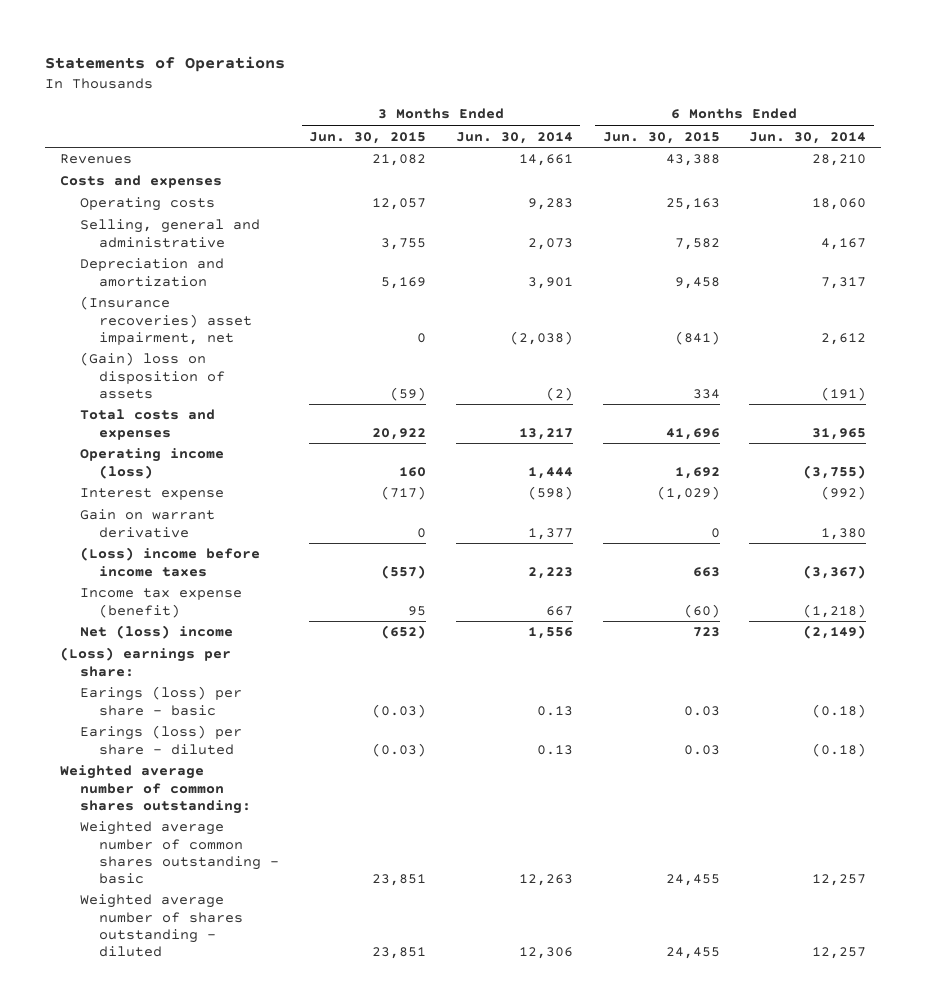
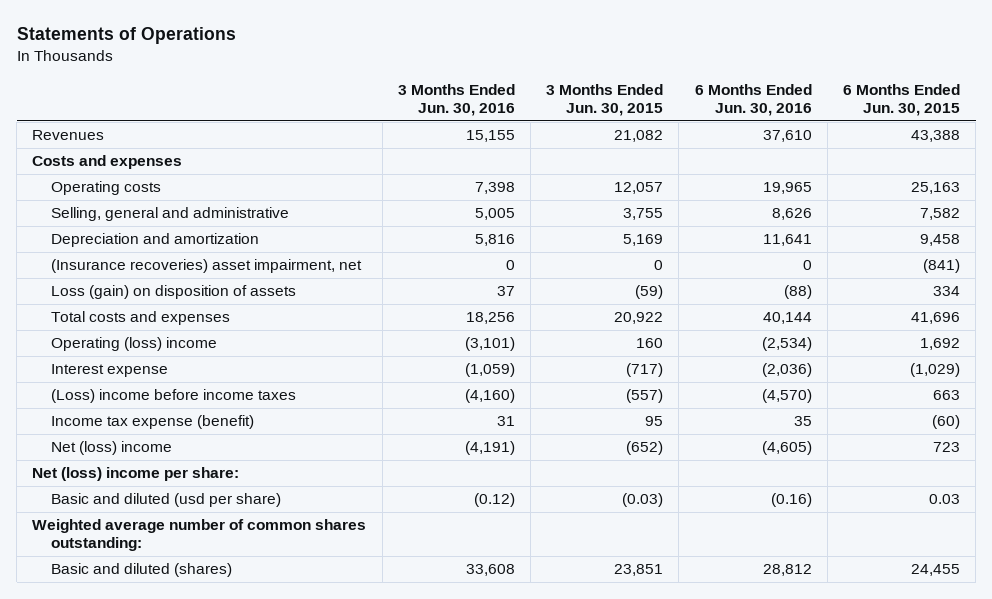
- | 3 Months Ended Jun. 30, 2015 | 3 Months Ended Jun. 30, 2014 | 6 Months Ended Jun. 30, 2015 | 6 Months Ended Jun. 30, 2014
+ | 3 Months Ended Jun. 30, 2016 | 3 Months Ended Jun. 30, 2015 | 6 Months Ended Jun. 30, 2016 | 6 Months Ended Jun. 30, 2015
- (Gain) loss on disposition of assets | (59) | (2) | 334 | (191)
+ Loss (gain) on disposition of assets | 37 | (59) | (88) | 334
- Operating income (loss) | 160 | 1,444 | 1,692 | (3,755)
+ Operating (loss) income | (3,101) | 160 | (2,534) | 1,692
- Gain on warrant derivative | 0 | 1,377 | 0 | 1,380
- (Loss) earnings per share:
- Earings (loss) per share - basic | (0.03) | 0.13 | 0.03 | (0.18)
- Earings (loss) per share - diluted | (0.03) | 0.13 | 0.03 | (0.18)
+ Net (loss) income per share:
+ Basic and diluted (usd per share) | (0.12) | (0.03) | (0.16) | 0.03
- Weighted average number of common shares outstanding - basic | 23,851 | 12,263 | 24,455 | 12,257
- Weighted average number of shares outstanding - diluted | 23,851 | 12,306 | 24,455 | 12,257
+ Basic and diluted (shares) | 33,608 | 23,851 | 28,812 | 24,455

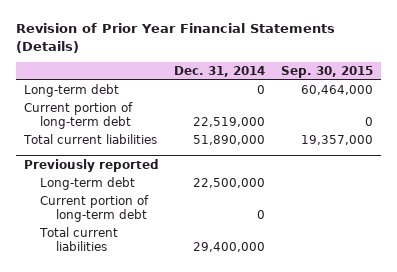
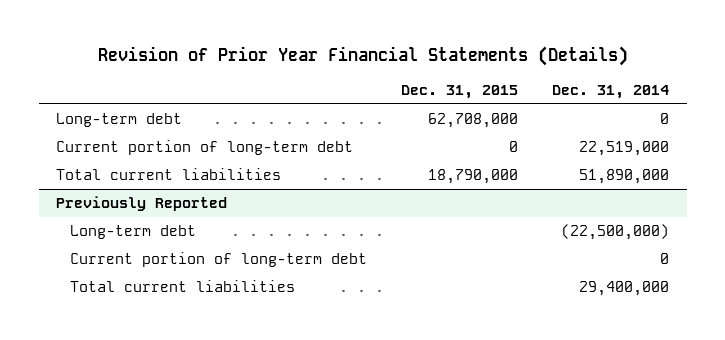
- | Dec. 31, 2014 | Sep. 30, 2015
+ | Dec. 31, 2015 | Dec. 31, 2014
- Previously reported
- Long-term debt | 22,500,000 |
+ Previously Reported
+ Long-term debt | | (22,500,000)

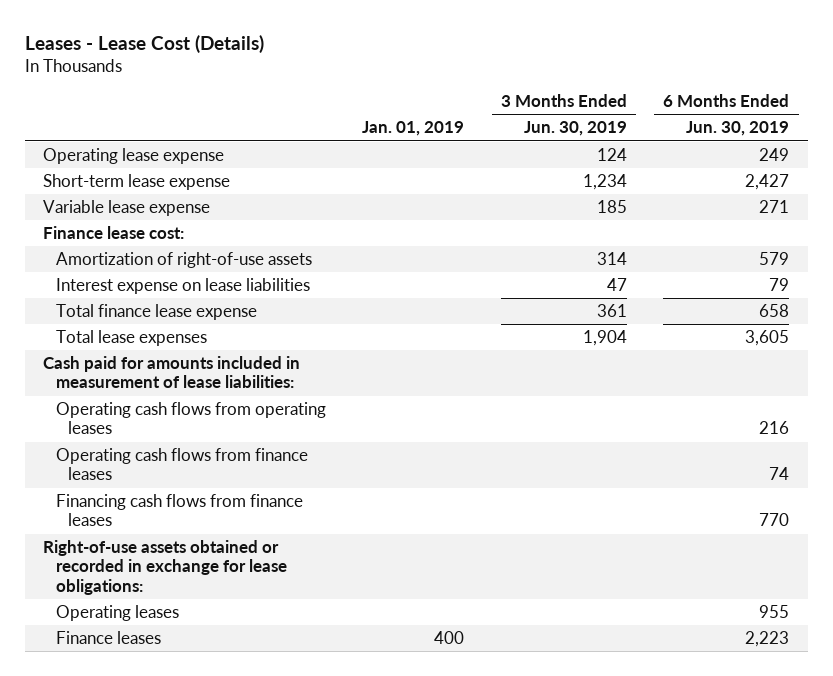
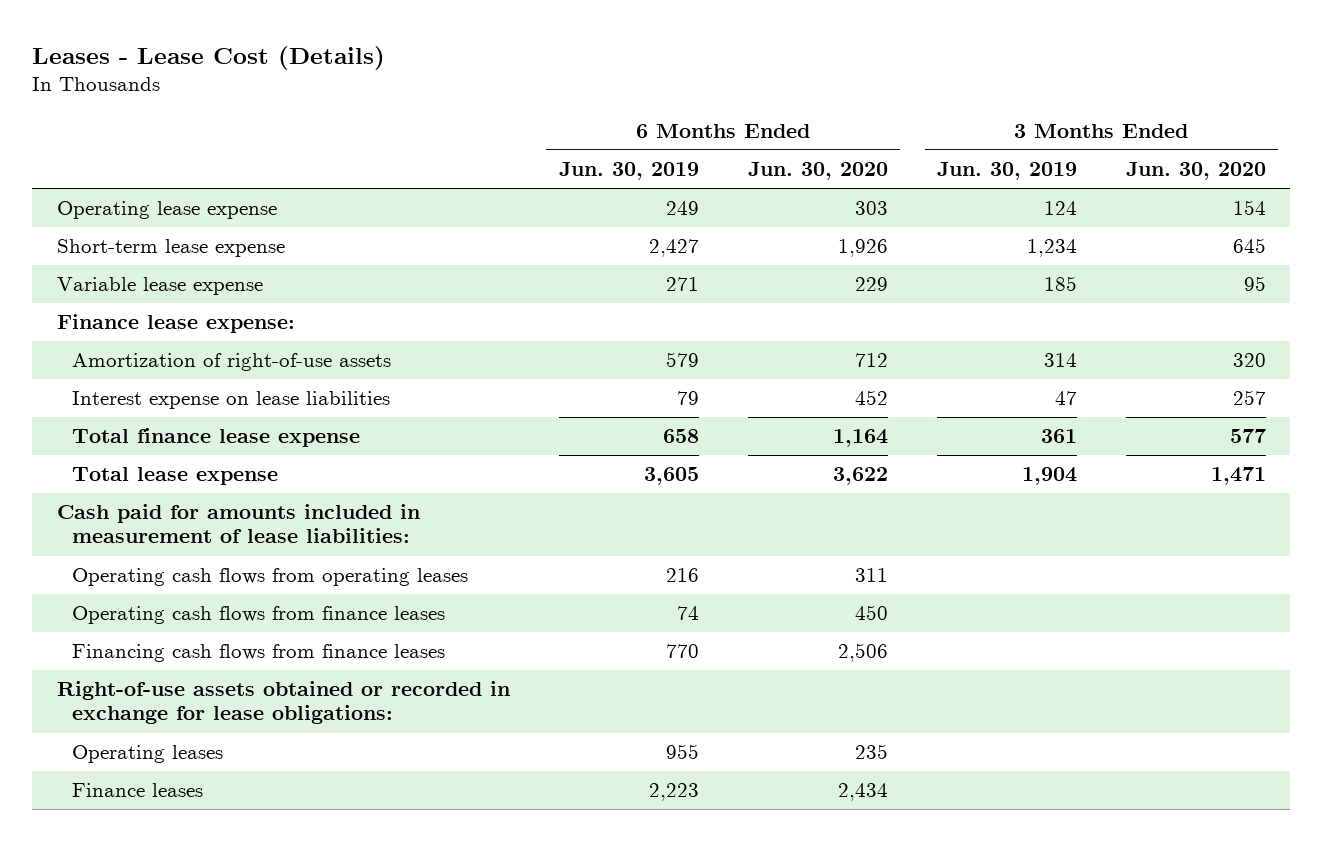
- | Jan. 01, 2019 | 3 Months Ended Jun. 30, 2019 | 6 Months Ended Jun. 30, 2019
+ | 6 Months Ended Jun. 30, 2019 | 6 Months Ended Jun. 30, 2020 | 3 Months Ended Jun. 30, 2019 | 3 Months Ended Jun. 30, 2020
- Finance lease cost:
+ Finance lease expense:
- Total lease expenses | | 1,904 | 3,605
+ Total lease expense | 3,605 | 3,622 | 1,904 | 1,471

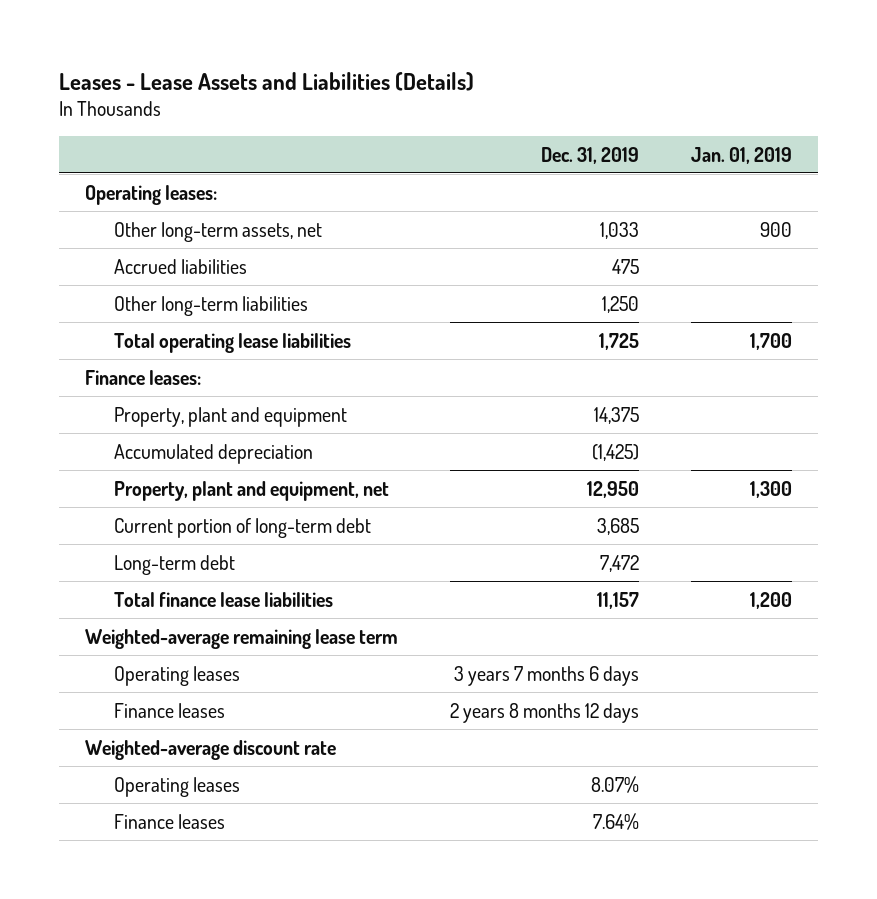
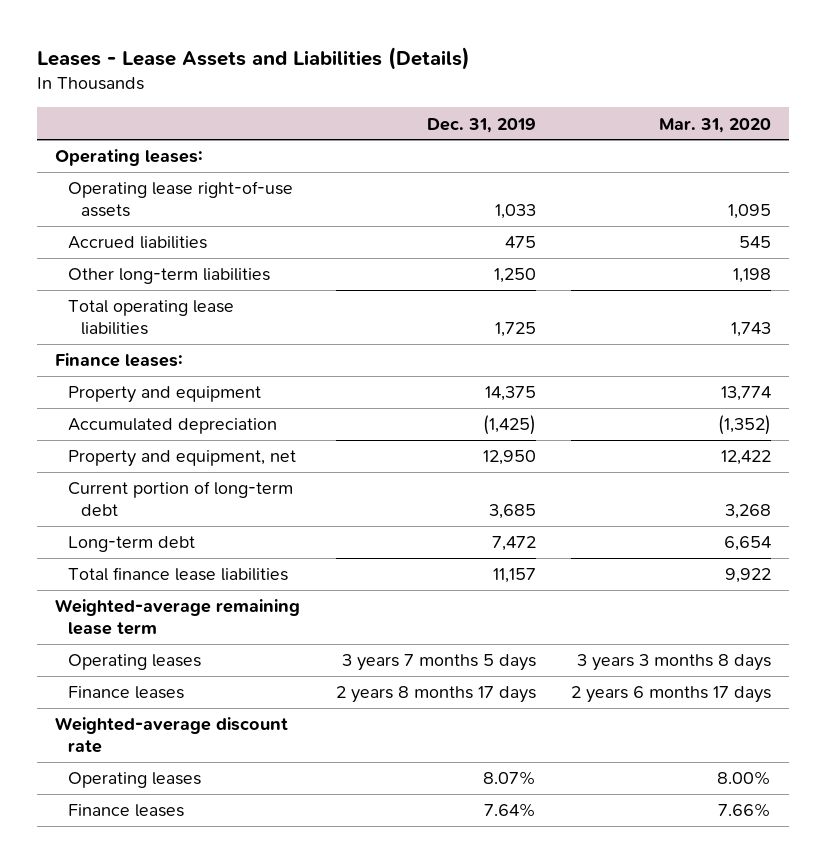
- | Dec. 31, 2019 | Jan. 01, 2019
+ | Dec. 31, 2019 | Mar. 31, 2020
- Other long-term assets, net | 1,033 | 900
+ Operating lease right-of-use assets | 1,033 | 1,095
- Property, plant and equipment | 14,375 |
+ Property and equipment | 14,375 | 13,774
- Property, plant and equipment, net | 12,950 | 1,300
+ Property and equipment, net | 12,950 | 12,422
- Operating leases | 3 years 7 months 6 days |
- Finance leases | 2 years 8 months 12 days |
+ Operating leases | 3 years 7 months 5 days | 3 years 3 months 8 days
+ Finance leases | 2 years 8 months 17 days | 2 years 6 months 17 days

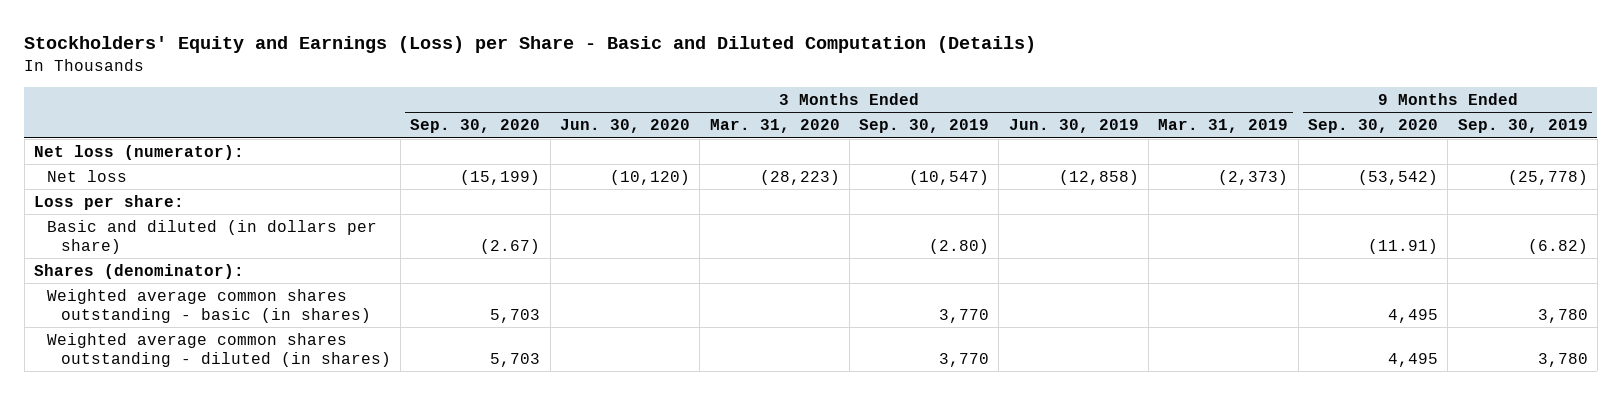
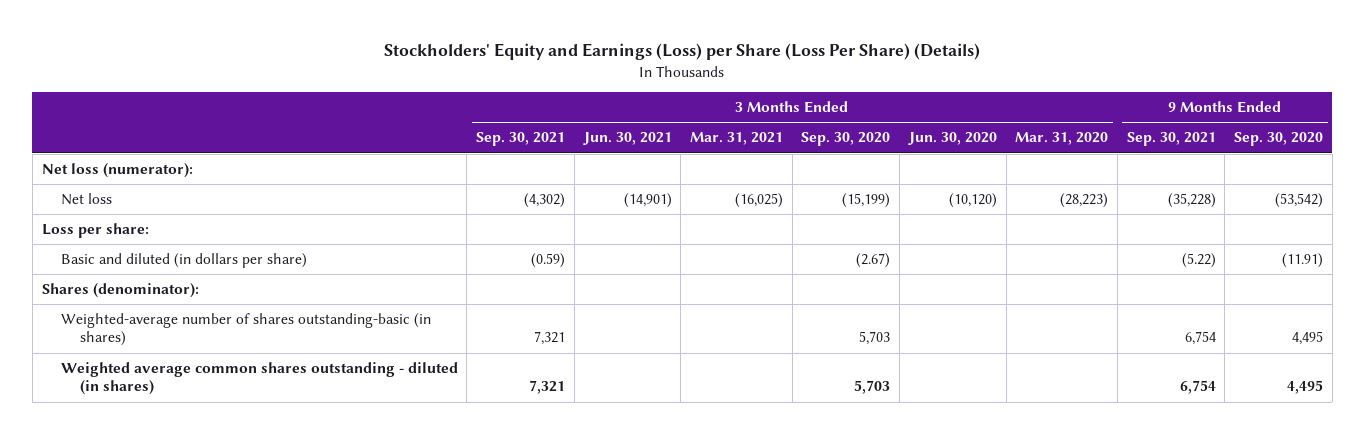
- Stockholders' Equity and Earnings (Loss) per Share - Basic and Diluted Computation (Details)
+ Stockholders' Equity and Earnings (Loss) per Share (Loss Per Share) (Details)
- | 3 Months Ended Sep. 30, 2020 | 3 Months Ended Jun. 30, 2020 | 3 Months Ended Mar. 31, 2020 | 3 Months Ended Sep. 30, 2019 | 3 Months Ended Jun. 30, 2019 | 3 Months Ended Mar. 31, 2019 | 9 Months Ended Sep. 30, 2020 | 9 Months Ended Sep. 30, 2019
+ | 3 Months Ended Sep. 30, 2021 | 3 Months Ended Jun. 30, 2021 | 3 Months Ended Mar. 31, 2021 | 3 Months Ended Sep. 30, 2020 | 3 Months Ended Jun. 30, 2020 | 3 Months Ended Mar. 31, 2020 | 9 Months Ended Sep. 30, 2021 | 9 Months Ended Sep. 30, 2020
- Weighted average common shares outstanding - basic (in shares) | 5,703 | | | 3,770 | | | 4,495 | 3,780
+ Weighted-average number of shares outstanding-basic (in shares) | 7,321 | | | 5,703 | | | 6,754 | 4,495

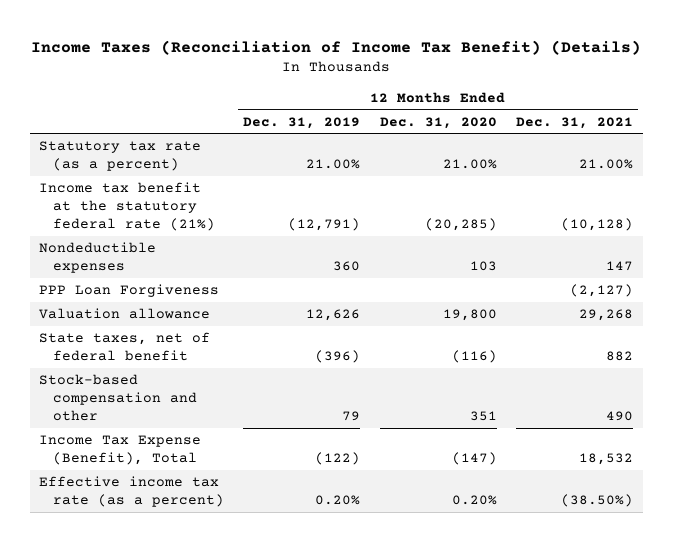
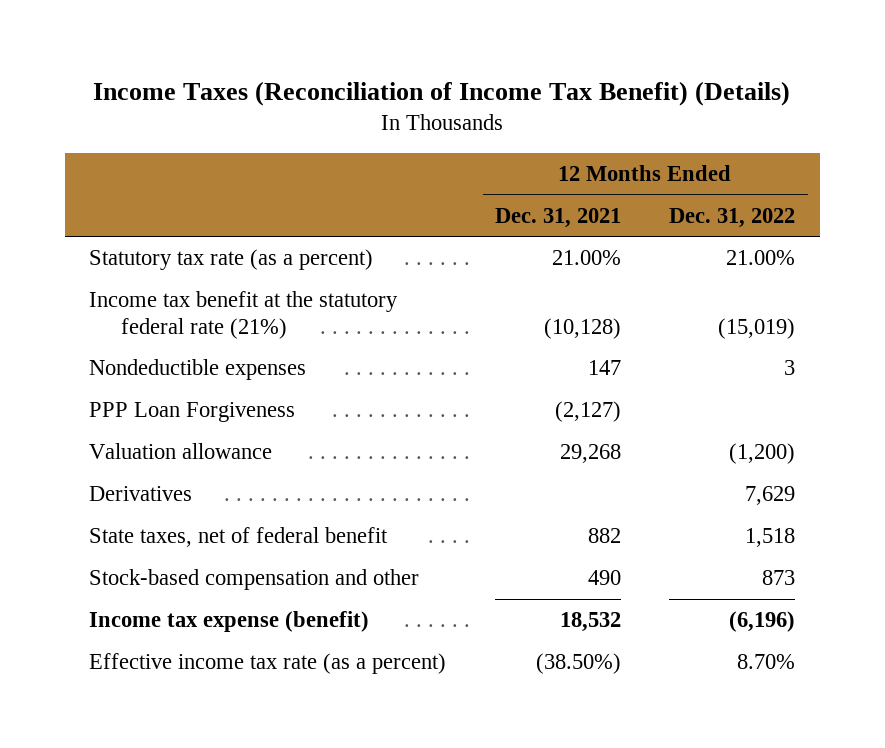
- | 12 Months Ended Dec. 31, 2019 | 12 Months Ended Dec. 31, 2020 | 12 Months Ended Dec. 31, 2021
+ | 12 Months Ended Dec. 31, 2021 | 12 Months Ended Dec. 31, 2022
+ Derivatives | | 7,629
- Income Tax Expense (Benefit), Total | (122) | (147) | 18,532
+ Income tax expense (benefit) | 18,532 | (6,196)

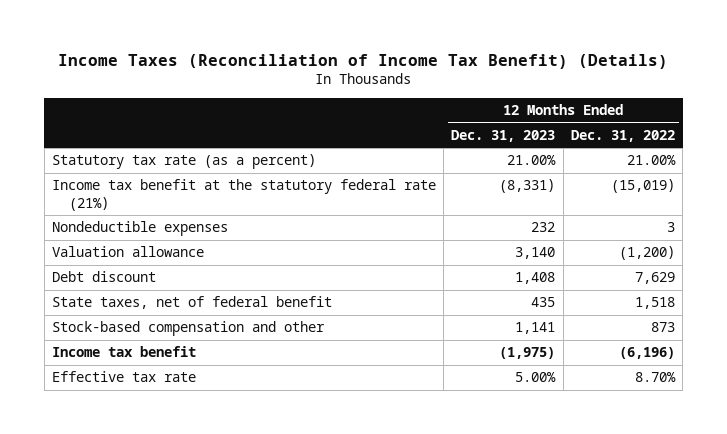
- | 12 Months Ended Dec. 31, 2021 | 12 Months Ended Dec. 31, 2022
+ | 12 Months Ended Dec. 31, 2023 | 12 Months Ended Dec. 31, 2022
- PPP Loan Forgiveness | (2,127) |
- Derivatives | | 7,629
+ Debt discount | 1,408 | 7,629
- Income tax expense (benefit) | 18,532 | (6,196)
- Effective income tax rate (as a percent) | (38.50%) | 8.70%
+ Income tax benefit | (1,975) | (6,196)
+ Effective tax rate | 5.00% | 8.70%

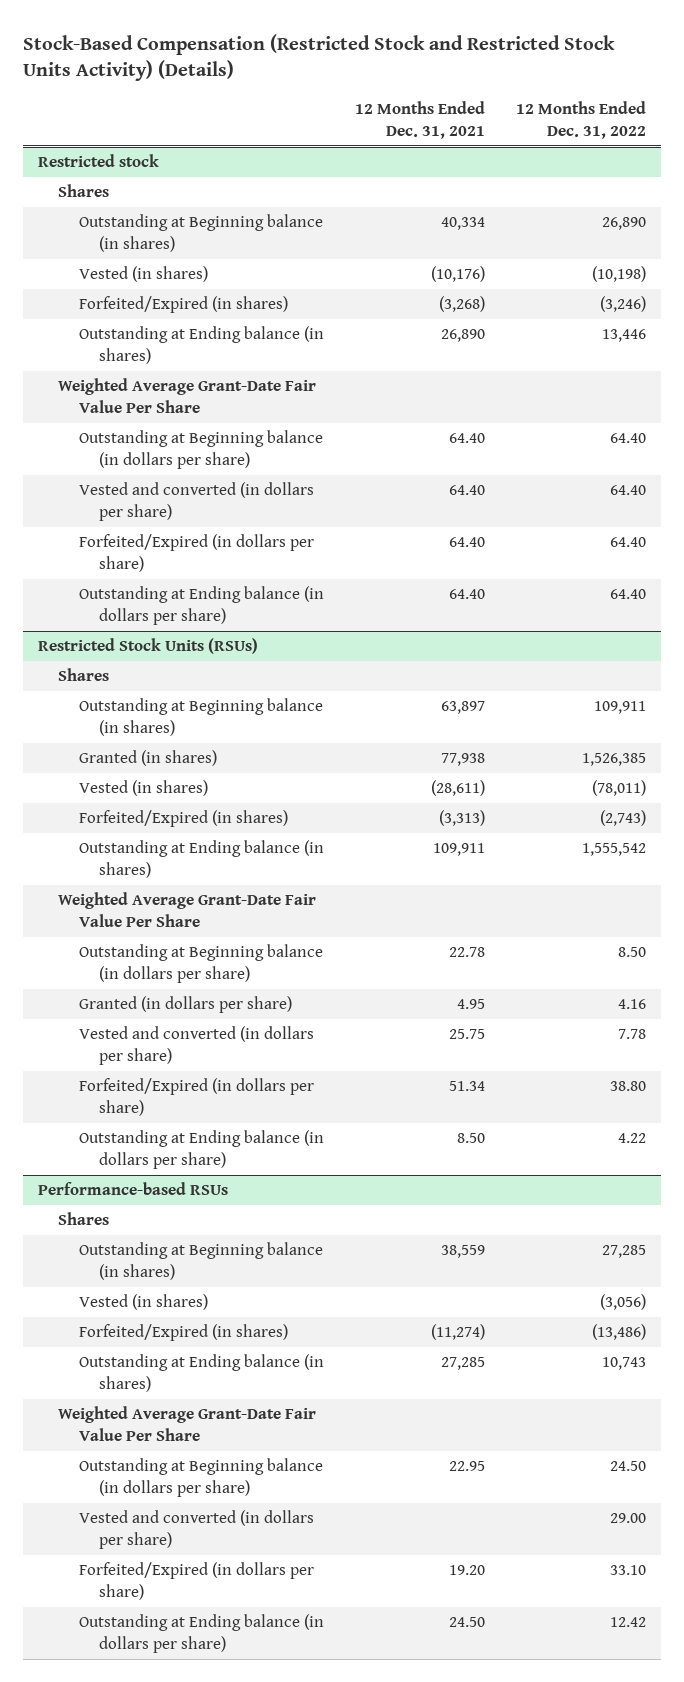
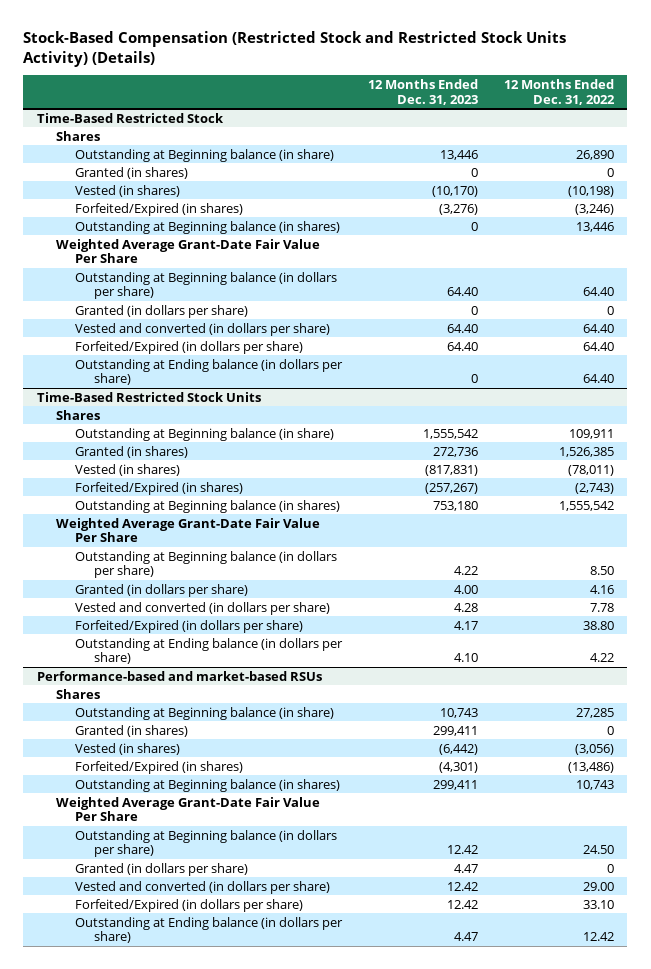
- | 12 Months Ended Dec. 31, 2021 | 12 Months Ended Dec. 31, 2022
+ | 12 Months Ended Dec. 31, 2023 | 12 Months Ended Dec. 31, 2022
- Restricted stock
+ Time-Based Restricted Stock
- Outstanding at Beginning balance (in shares) | 40,334 | 26,890
+ Outstanding at Beginning balance (in share) | 13,446 | 26,890
+ Granted (in shares) | 0 | 0
- Outstanding at Ending balance (in shares) | 26,890 | 13,446
+ Outstanding at Beginning balance (in shares) | 0 | 13,446
+ Granted (in dollars per share) | 0 | 0
- Restricted Stock Units (RSUs)
+ Time-Based Restricted Stock Units
- Outstanding at Beginning balance (in shares) | 63,897 | 109,911
+ Outstanding at Beginning balance (in share) | 1,555,542 | 109,911
- Outstanding at Ending balance (in shares) | 109,911 | 1,555,542
+ Outstanding at Beginning balance (in shares) | 753,180 | 1,555,542
- Performance-based RSUs
+ Performance-based and market-based RSUs
- Outstanding at Beginning balance (in shares) | 38,559 | 27,285
+ Outstanding at Beginning balance (in share) | 10,743 | 27,285
+ Granted (in shares) | 299,411 | 0
- Outstanding at Ending balance (in shares) | 27,285 | 10,743
+ Outstanding at Beginning balance (in shares) | 299,411 | 10,743
+ Granted (in dollars per share) | 4.47 | 0

